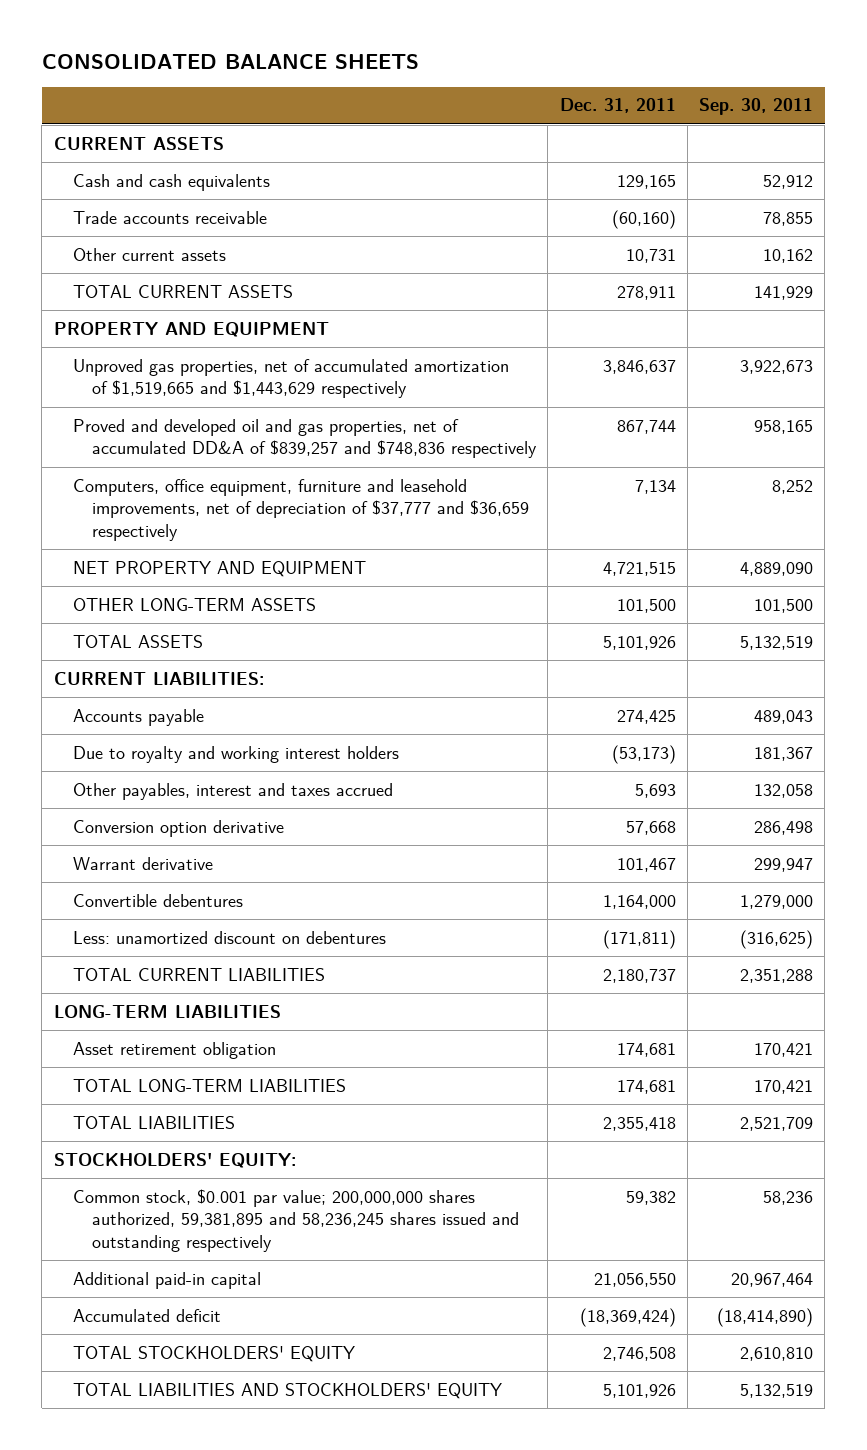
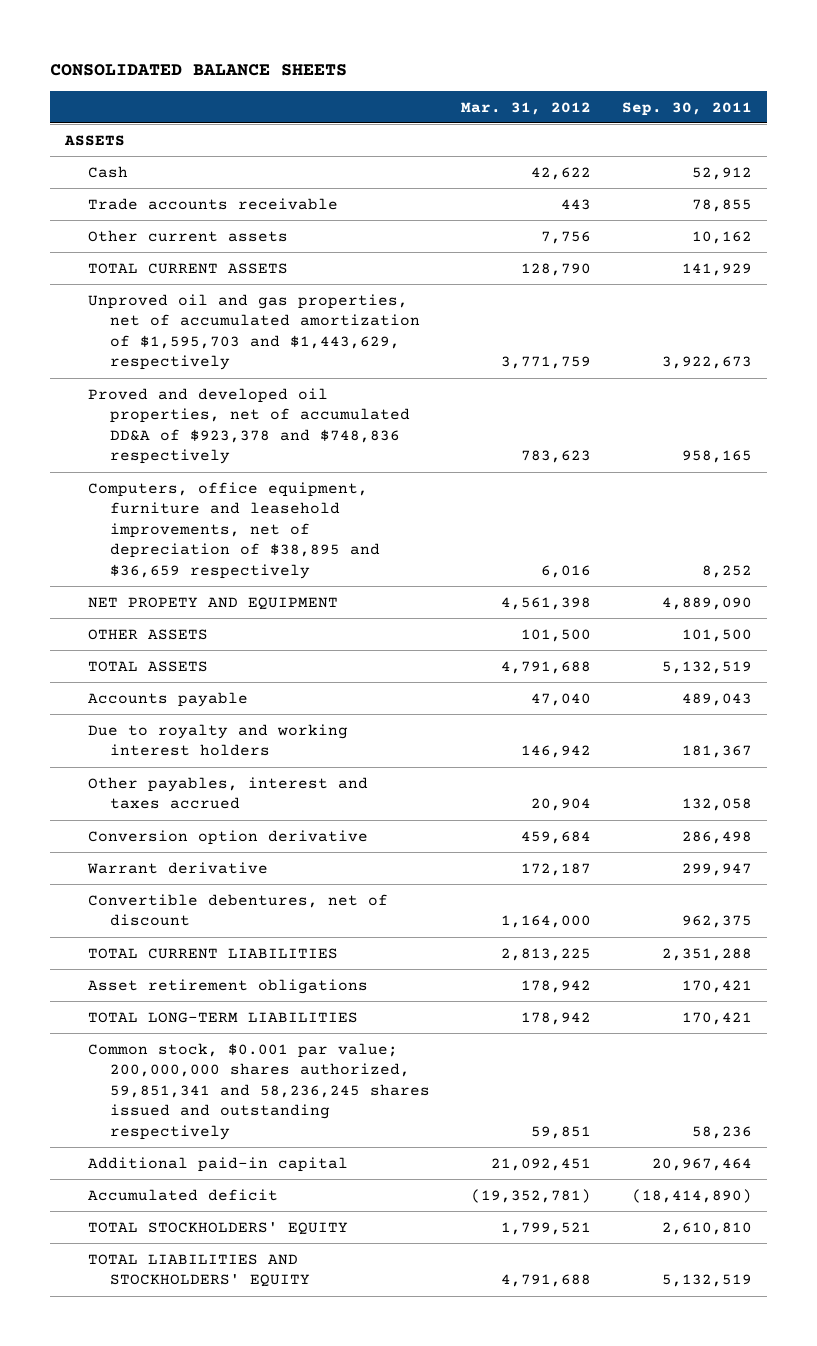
- | Dec. 31, 2011 | Sep. 30, 2011
+ | Mar. 31, 2012 | Sep. 30, 2011
- CURRENT ASSETS
- Cash and cash equivalents | 129,165 | 52,912
+ ASSETS
+ Cash | 42,622 | 52,912
- PROPERTY AND EQUIPMENT
- Unproved gas properties, net of accumulated amortization of $1,519,665 and $1,443,629 respectively | 3,846,637 | 3,922,673
- Proved and developed oil and gas properties, net of accumulated DD&A of $839,257 and $748,836 respectively | 867,744 | 958,165
- Computers, office equipment, furniture and leasehold improvements, net of depreciation of $37,777 and $36,659 respectively | 7,134 | 8,252
- NET PROPERTY AND EQUIPMENT | 4,721,515 | 4,889,090
- OTHER LONG-TERM ASSETS | 101,500 | 101,500
+ Unproved oil and gas properties, net of accumulated amortization of $1,595,703 and $1,443,629, respectively | 3,771,759 | 3,922,673
+ Proved and developed oil properties, net of accumulated DD&A of $923,378 and $748,836 respectively | 783,623 | 958,165
+ Computers, office equipment, furniture and leasehold improvements, net of depreciation of $38,895 and $36,659 respectively | 6,016 | 8,252
+ NET PROPETY AND EQUIPMENT | 4,561,398 | 4,889,090
+ OTHER ASSETS | 101,500 | 101,500
- CURRENT LIABILITIES:
- Convertible debentures | 1,164,000 | 1,279,000
- Less: unamortized discount on debentures | (171,811) | (316,625)
+ Convertible debentures, net of discount | 1,164,000 | 962,375
- LONG-TERM LIABILITIES
- Asset retirement obligation | 174,681 | 170,421
+ Asset retirement obligations | 178,942 | 170,421
- TOTAL LIABILITIES | 2,355,418 | 2,521,709
- STOCKHOLDERS' EQUITY:
- Common stock, $0.001 par value; 200,000,000 shares authorized, 59,381,895 and 58,236,245 shares issued and outstanding respectively | 59,382 | 58,236
+ Common stock, $0.001 par value; 200,000,000 shares authorized, 59,851,341 and 58,236,245 shares issued and outstanding respectively | 59,851 | 58,236

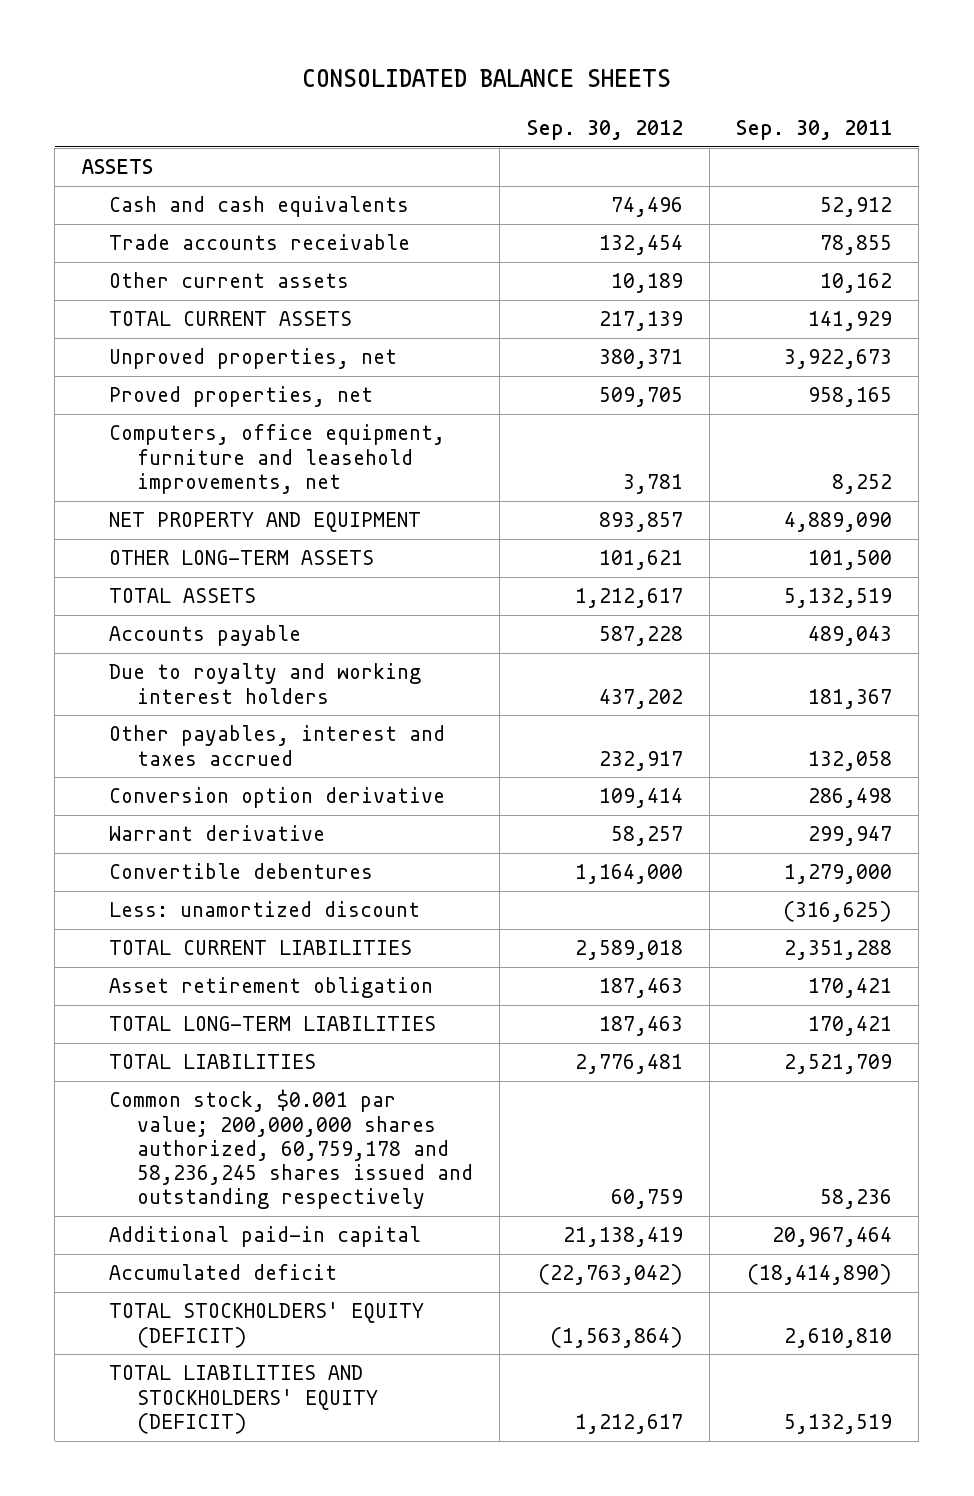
- | Mar. 31, 2012 | Sep. 30, 2011
+ | Sep. 30, 2012 | Sep. 30, 2011
- Cash | 42,622 | 52,912
+ Cash and cash equivalents | 74,496 | 52,912
- Unproved oil and gas properties, net of accumulated amortization of $1,595,703 and $1,443,629, respectively | 3,771,759 | 3,922,673
- Proved and developed oil properties, net of accumulated DD&A of $923,378 and $748,836 respectively | 783,623 | 958,165
- Computers, office equipment, furniture and leasehold improvements, net of depreciation of $38,895 and $36,659 respectively | 6,016 | 8,252
- NET PROPETY AND EQUIPMENT | 4,561,398 | 4,889,090
- OTHER ASSETS | 101,500 | 101,500
+ Unproved properties, net | 380,371 | 3,922,673
+ Proved properties, net | 509,705 | 958,165
+ Computers, office equipment, furniture and leasehold improvements, net | 3,781 | 8,252
+ NET PROPERTY AND EQUIPMENT | 893,857 | 4,889,090
+ OTHER LONG-TERM ASSETS | 101,621 | 101,500
- Convertible debentures, net of discount | 1,164,000 | 962,375
+ Convertible debentures | 1,164,000 | 1,279,000
+ Less: unamortized discount | | (316,625)
- Asset retirement obligations | 178,942 | 170,421
+ Asset retirement obligation | 187,463 | 170,421
- Common stock, $0.001 par value; 200,000,000 shares authorized, 59,851,341 and 58,236,245 shares issued and outstanding respectively | 59,851 | 58,236
+ TOTAL LIABILITIES | 2,776,481 | 2,521,709
+ Common stock, $0.001 par value; 200,000,000 shares authorized, 60,759,178 and 58,236,245 shares issued and outstanding respectively | 60,759 | 58,236
- TOTAL STOCKHOLDERS' EQUITY | 1,799,521 | 2,610,810
- TOTAL LIABILITIES AND STOCKHOLDERS' EQUITY | 4,791,688 | 5,132,519
+ TOTAL STOCKHOLDERS' EQUITY (DEFICIT) | (1,563,864) | 2,610,810
+ TOTAL LIABILITIES AND STOCKHOLDERS' EQUITY (DEFICIT) | 1,212,617 | 5,132,519

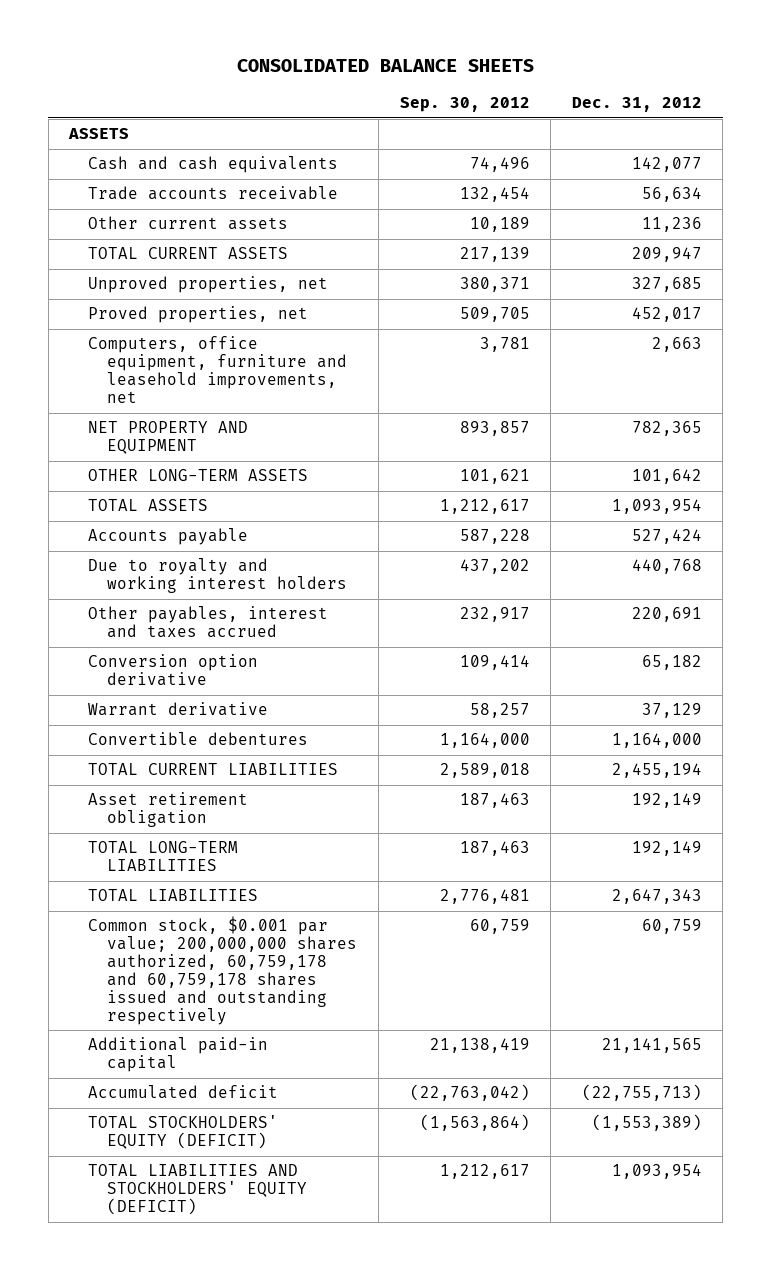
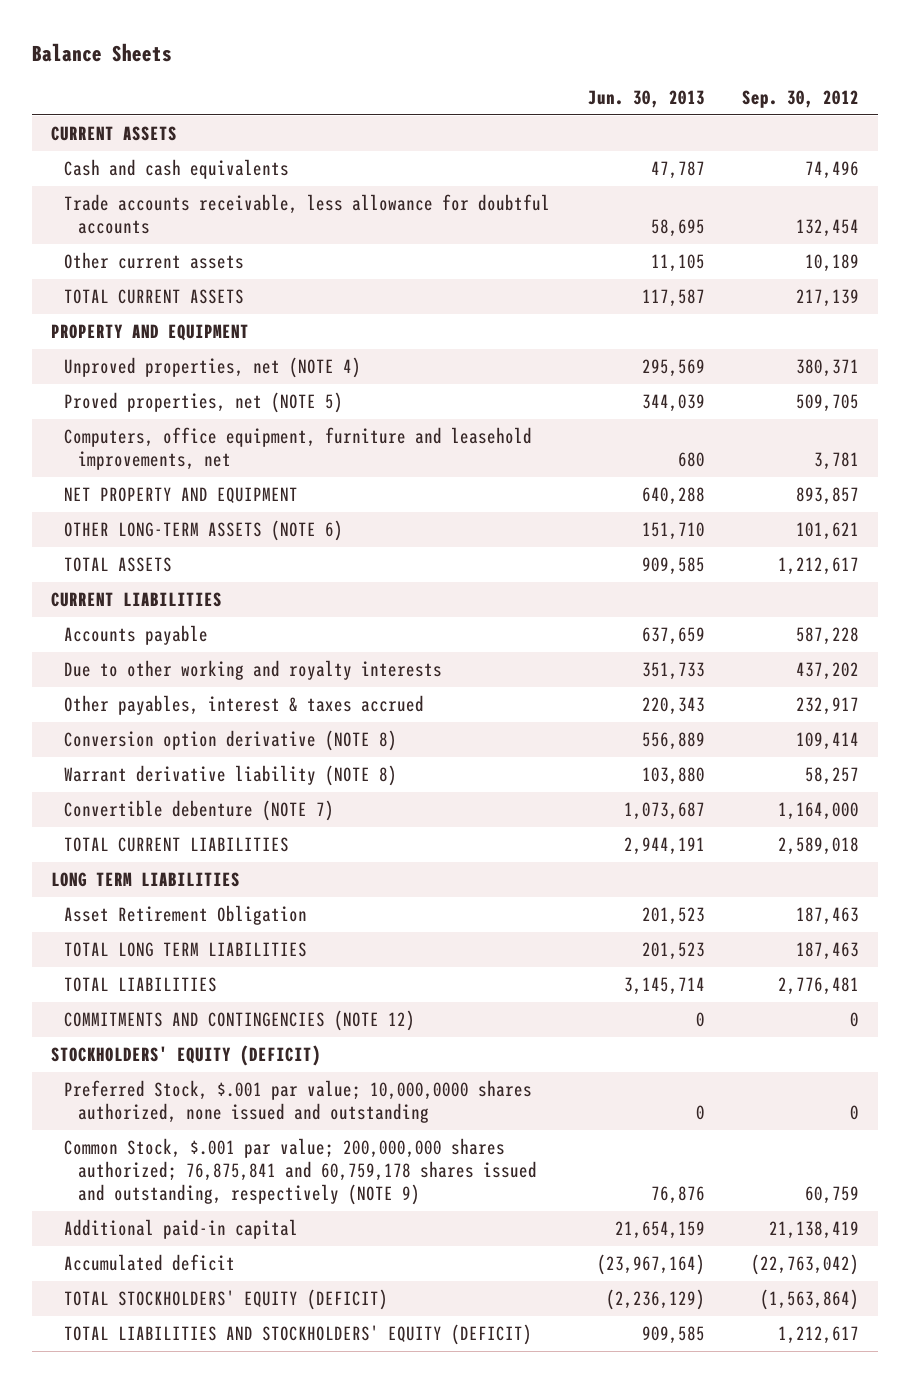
- CONSOLIDATED BALANCE SHEETS
+ Balance Sheets
- | Sep. 30, 2012 | Dec. 31, 2012
+ | Jun. 30, 2013 | Sep. 30, 2012
- ASSETS
+ CURRENT ASSETS
- Trade accounts receivable | 132,454 | 56,634
+ Trade accounts receivable, less allowance for doubtful accounts | 58,695 | 132,454
- Unproved properties, net | 380,371 | 327,685
- Proved properties, net | 509,705 | 452,017
+ PROPERTY AND EQUIPMENT
+ Unproved properties, net (NOTE 4) | 295,569 | 380,371
+ Proved properties, net (NOTE 5) | 344,039 | 509,705
- OTHER LONG-TERM ASSETS | 101,621 | 101,642
+ OTHER LONG-TERM ASSETS (NOTE 6) | 151,710 | 101,621
+ CURRENT LIABILITIES
- Due to royalty and working interest holders | 437,202 | 440,768
- Other payables, interest and taxes accrued | 232,917 | 220,691
- Conversion option derivative | 109,414 | 65,182
- Warrant derivative | 58,257 | 37,129
- Convertible debentures | 1,164,000 | 1,164,000
+ Due to other working and royalty interests | 351,733 | 437,202
+ Other payables, interest & taxes accrued | 220,343 | 232,917
+ Conversion option derivative (NOTE 8) | 556,889 | 109,414
+ Warrant derivative liability (NOTE 8) | 103,880 | 58,257
+ Convertible debenture (NOTE 7) | 1,073,687 | 1,164,000
- Asset retirement obligation | 187,463 | 192,149
- TOTAL LONG-TERM LIABILITIES | 187,463 | 192,149
+ LONG TERM LIABILITIES
+ Asset Retirement Obligation | 201,523 | 187,463
+ TOTAL LONG TERM LIABILITIES | 201,523 | 187,463
- Common stock, $0.001 par value; 200,000,000 shares authorized, 60,759,178 and 60,759,178 shares issued and outstanding respectively | 60,759 | 60,759
+ COMMITMENTS AND CONTINGENCIES (NOTE 12) | 0 | 0
+ STOCKHOLDERS' EQUITY (DEFICIT)
+ Preferred Stock, $.001 par value; 10,000,0000 shares authorized, none issued and outstanding | 0 | 0
+ Common Stock, $.001 par value; 200,000,000 shares authorized; 76,875,841 and 60,759,178 shares issued and outstanding, respectively (NOTE 9) | 76,876 | 60,759

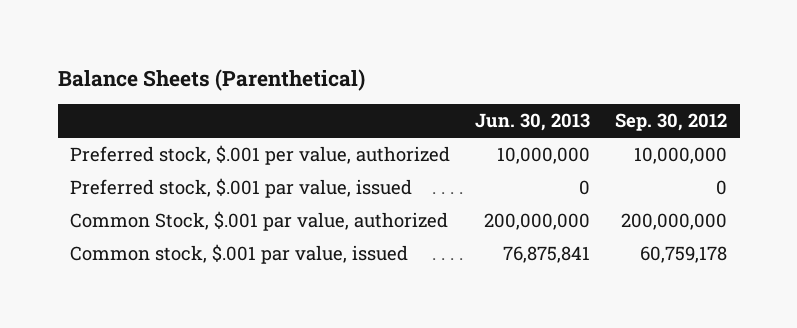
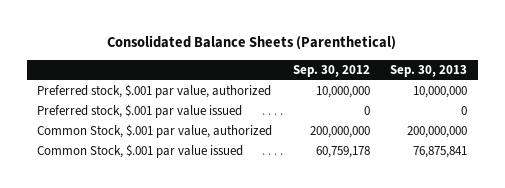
- Balance Sheets (Parenthetical)
+ Consolidated Balance Sheets (Parenthetical)
- | Jun. 30, 2013 | Sep. 30, 2012
+ | Sep. 30, 2012 | Sep. 30, 2013
- Preferred stock, $.001 per value, authorized | 10,000,000 | 10,000,000
- Preferred stock, $.001 par value, issued | 0 | 0
+ Preferred stock, $.001 par value, authorized | 10,000,000 | 10,000,000
+ Preferred stock, $.001 par value issued | 0 | 0
- Common stock, $.001 par value, issued | 76,875,841 | 60,759,178
+ Common Stock, $.001 par value issued | 60,759,178 | 76,875,841

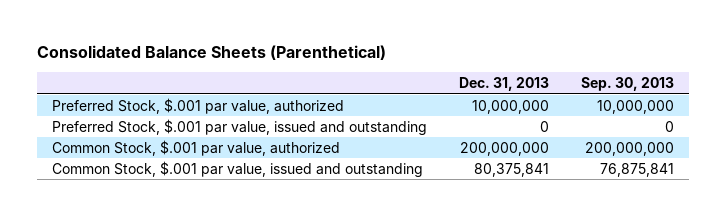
- | Sep. 30, 2012 | Sep. 30, 2013
+ | Dec. 31, 2013 | Sep. 30, 2013
- Preferred stock, $.001 par value, authorized | 10,000,000 | 10,000,000
- Preferred stock, $.001 par value issued | 0 | 0
+ Preferred Stock, $.001 par value, authorized | 10,000,000 | 10,000,000
+ Preferred Stock, $.001 par value, issued and outstanding | 0 | 0
- Common Stock, $.001 par value issued | 60,759,178 | 76,875,841
+ Common Stock, $.001 par value, issued and outstanding | 80,375,841 | 76,875,841

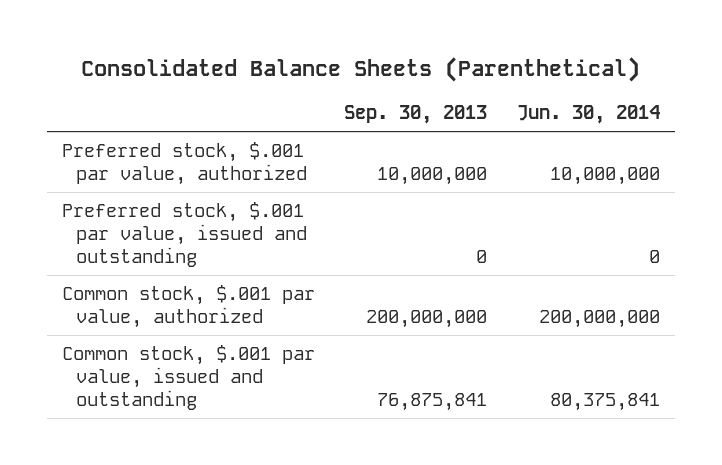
- | Dec. 31, 2013 | Sep. 30, 2013
+ | Sep. 30, 2013 | Jun. 30, 2014
- Preferred Stock, $.001 par value, authorized | 10,000,000 | 10,000,000
- Preferred Stock, $.001 par value, issued and outstanding | 0 | 0
- Common Stock, $.001 par value, authorized | 200,000,000 | 200,000,000
- Common Stock, $.001 par value, issued and outstanding | 80,375,841 | 76,875,841
+ Preferred stock, $.001 par value, authorized | 10,000,000 | 10,000,000
+ Preferred stock, $.001 par value, issued and outstanding | 0 | 0
+ Common stock, $.001 par value, authorized | 200,000,000 | 200,000,000
+ Common stock, $.001 par value, issued and outstanding | 76,875,841 | 80,375,841

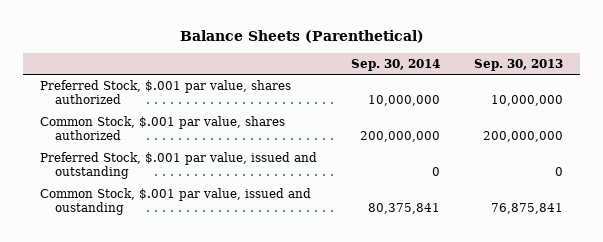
- Consolidated Balance Sheets (Parenthetical)
+ Balance Sheets (Parenthetical)
- | Sep. 30, 2013 | Jun. 30, 2014
+ | Sep. 30, 2014 | Sep. 30, 2013
- Preferred stock, $.001 par value, authorized | 10,000,000 | 10,000,000
- Preferred stock, $.001 par value, issued and outstanding | 0 | 0
- Common stock, $.001 par value, authorized | 200,000,000 | 200,000,000
- Common stock, $.001 par value, issued and outstanding | 76,875,841 | 80,375,841
+ Preferred Stock, $.001 par value, shares authorized | 10,000,000 | 10,000,000
+ Common Stock, $.001 par value, shares authorized | 200,000,000 | 200,000,000
+ Preferred Stock, $.001 par value, issued and outstanding | 0 | 0
+ Common Stock, $.001 par value, issued and oustanding | 80,375,841 | 76,875,841

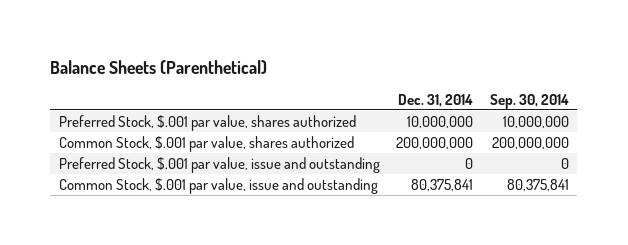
- | Sep. 30, 2014 | Sep. 30, 2013
+ | Dec. 31, 2014 | Sep. 30, 2014
- Preferred Stock, $.001 par value, issued and outstanding | 0 | 0
- Common Stock, $.001 par value, issued and oustanding | 80,375,841 | 76,875,841
+ Preferred Stock, $.001 par value, issue and outstanding | 0 | 0
+ Common Stock, $.001 par value, issue and outstanding | 80,375,841 | 80,375,841

